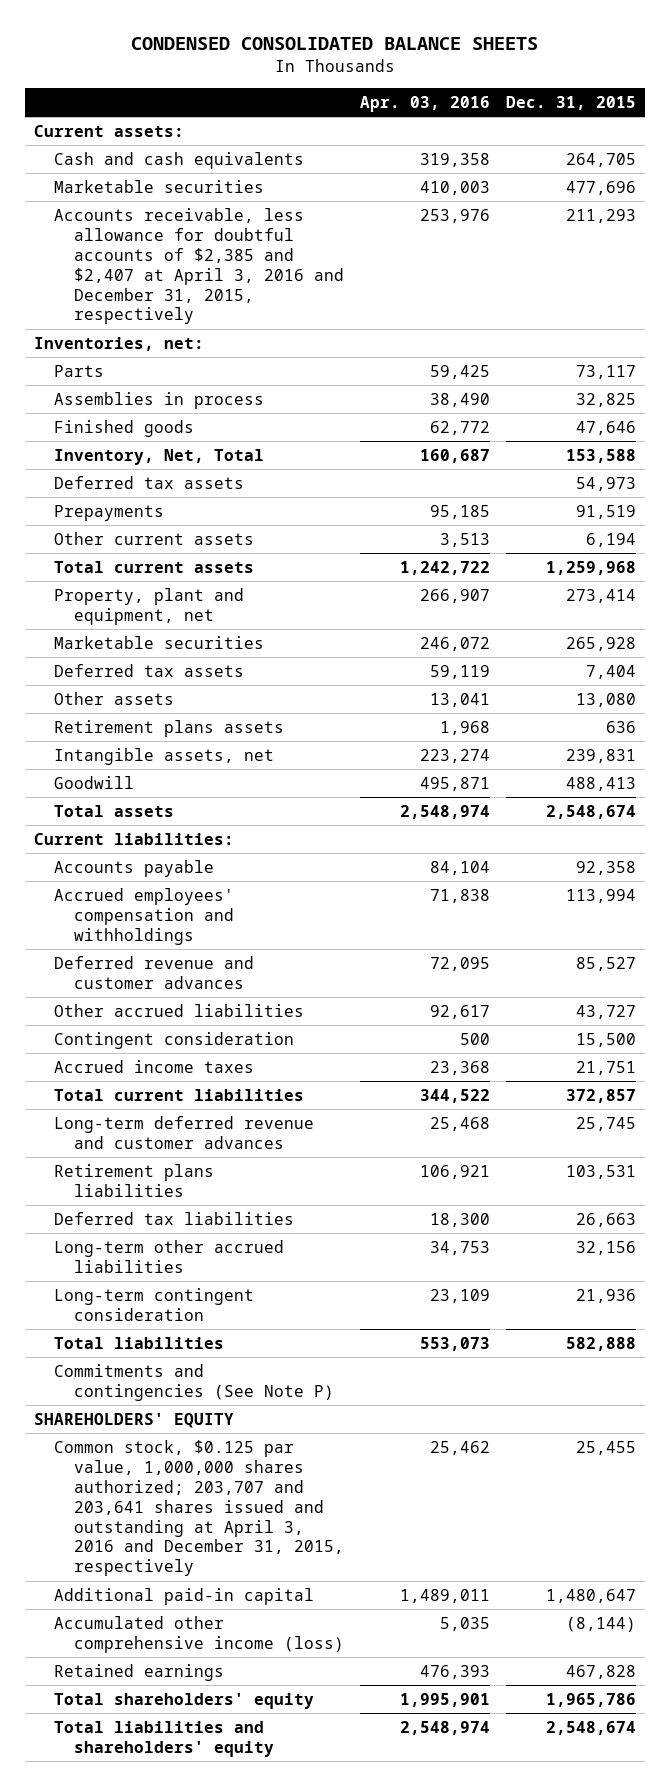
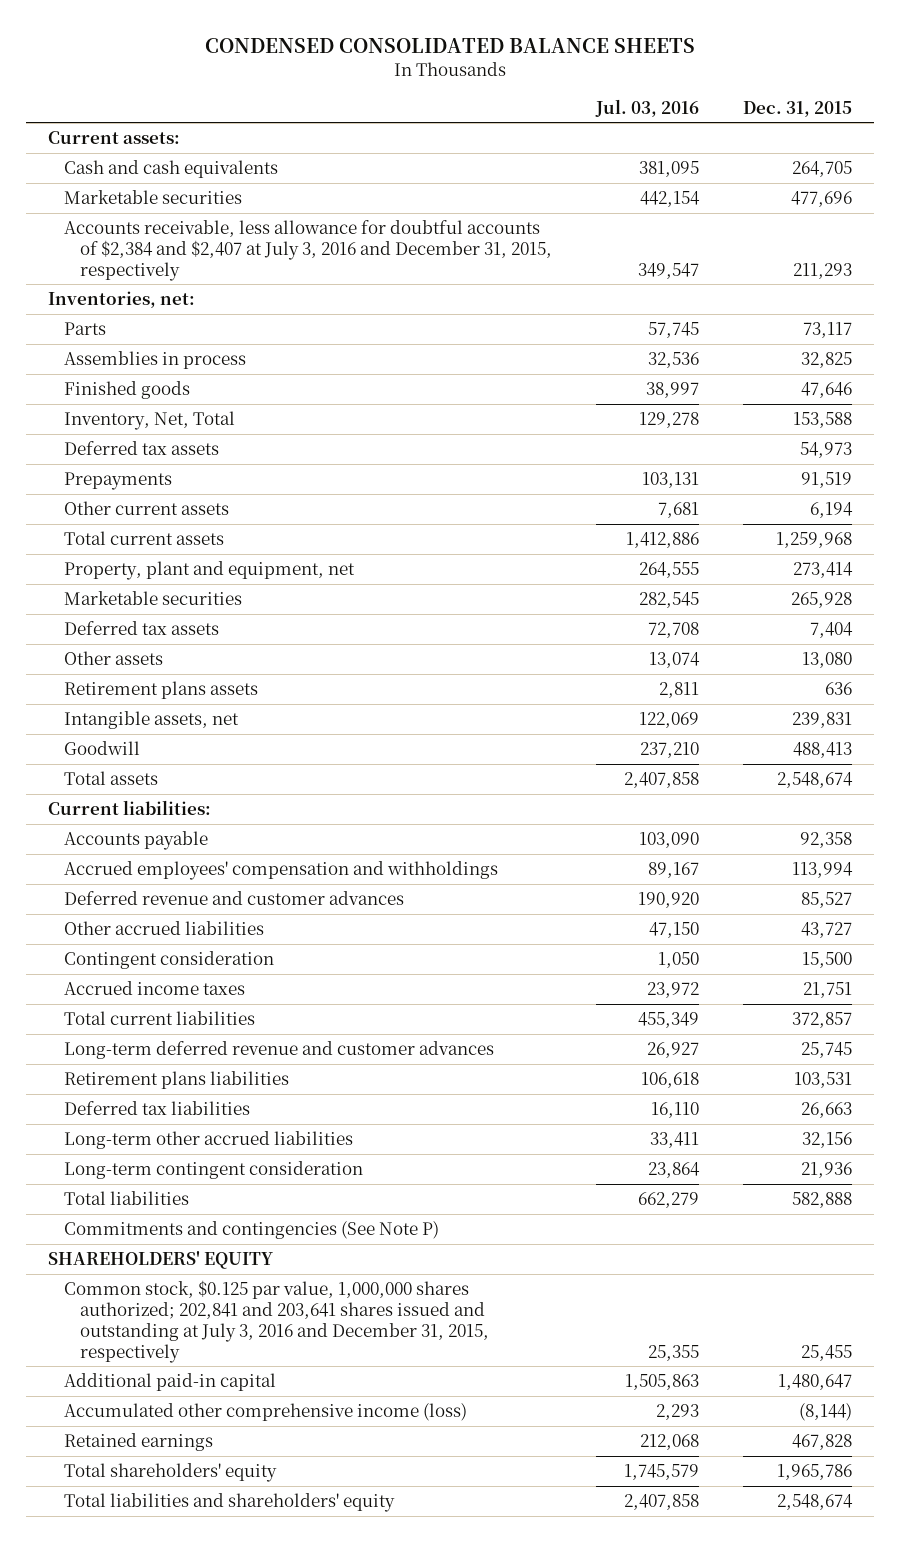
- | Apr. 03, 2016 | Dec. 31, 2015
+ | Jul. 03, 2016 | Dec. 31, 2015
- Accounts receivable, less allowance for doubtful accounts of $2,385 and $2,407 at April 3, 2016 and December 31, 2015, respectively | 253,976 | 211,293
+ Accounts receivable, less allowance for doubtful accounts of $2,384 and $2,407 at July 3, 2016 and December 31, 2015, respectively | 349,547 | 211,293
- Common stock, $0.125 par value, 1,000,000 shares authorized; 203,707 and 203,641 shares issued and outstanding at April 3, 2016 and December 31, 2015, respectively | 25,462 | 25,455
+ Common stock, $0.125 par value, 1,000,000 shares authorized; 202,841 and 203,641 shares issued and outstanding at July 3, 2016 and December 31, 2015, respectively | 25,355 | 25,455

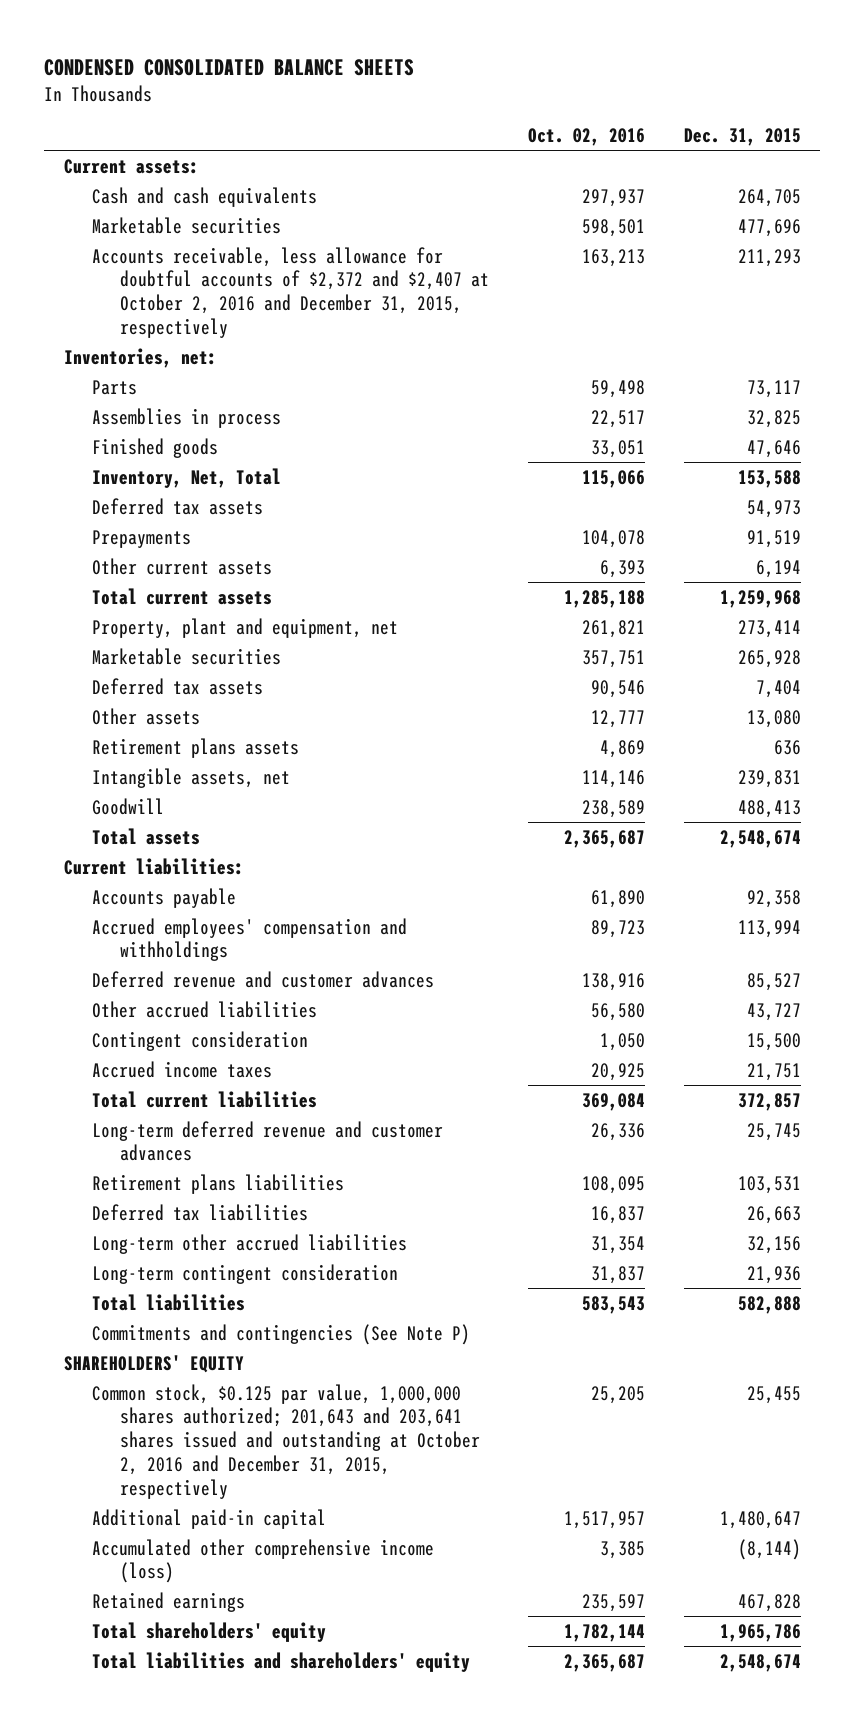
- | Jul. 03, 2016 | Dec. 31, 2015
+ | Oct. 02, 2016 | Dec. 31, 2015
- Accounts receivable, less allowance for doubtful accounts of $2,384 and $2,407 at July 3, 2016 and December 31, 2015, respectively | 349,547 | 211,293
+ Accounts receivable, less allowance for doubtful accounts of $2,372 and $2,407 at October 2, 2016 and December 31, 2015, respectively | 163,213 | 211,293
- Common stock, $0.125 par value, 1,000,000 shares authorized; 202,841 and 203,641 shares issued and outstanding at July 3, 2016 and December 31, 2015, respectively | 25,355 | 25,455
+ Common stock, $0.125 par value, 1,000,000 shares authorized; 201,643 and 203,641 shares issued and outstanding at October 2, 2016 and December 31, 2015, respectively | 25,205 | 25,455

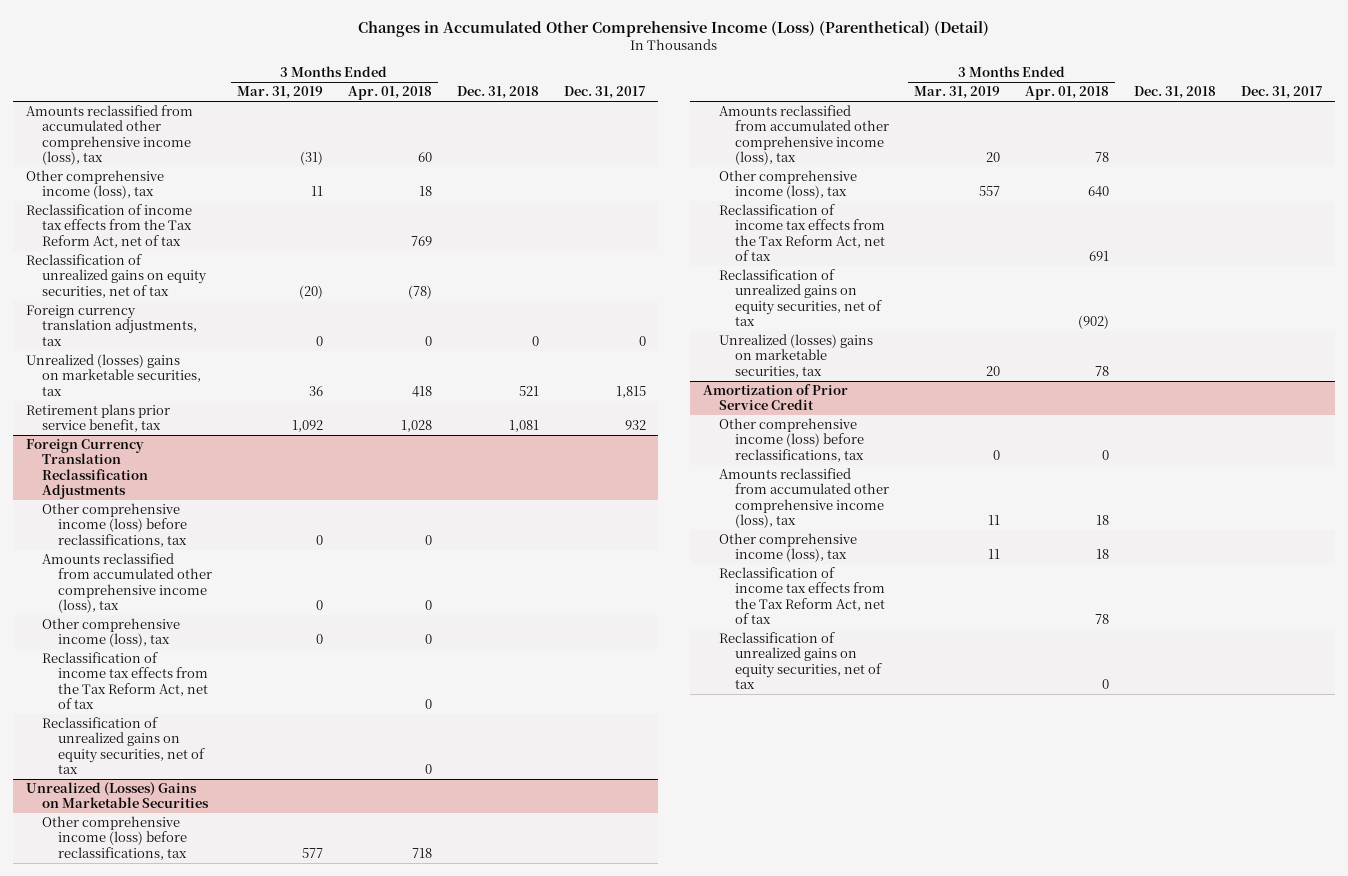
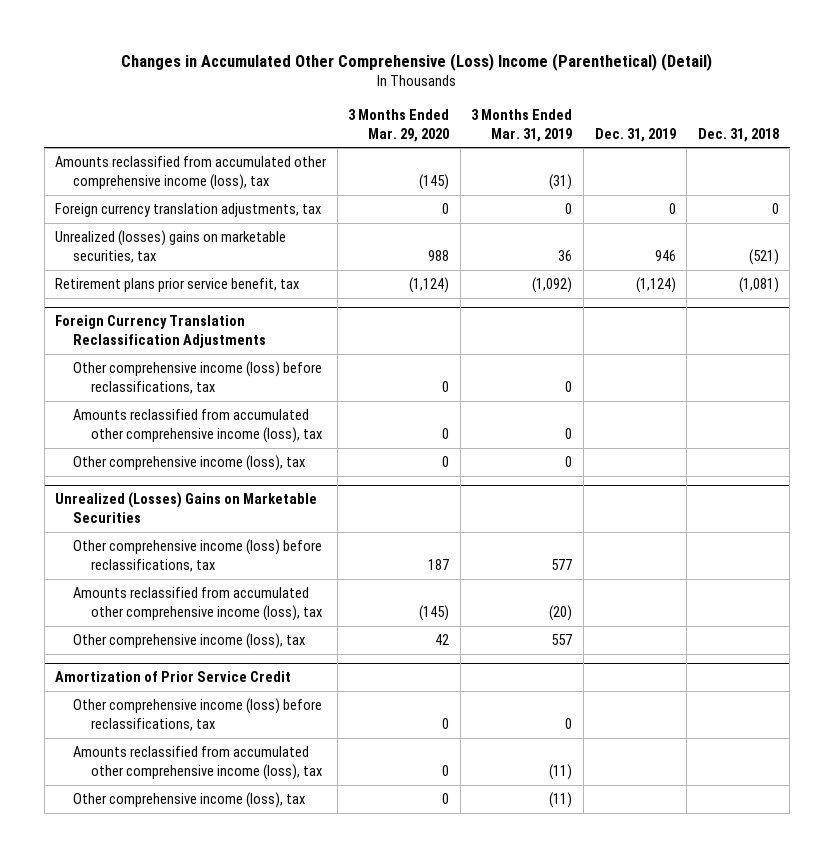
- Changes in Accumulated Other Comprehensive Income (Loss) (Parenthetical) (Detail)
+ Changes in Accumulated Other Comprehensive (Loss) Income (Parenthetical) (Detail)
- | 3 Months Ended Mar. 31, 2019 | 3 Months Ended Apr. 01, 2018 | Dec. 31, 2018 | Dec. 31, 2017
+ | 3 Months Ended Mar. 29, 2020 | 3 Months Ended Mar. 31, 2019 | Dec. 31, 2019 | Dec. 31, 2018
- Other comprehensive income (loss), tax | 11 | 18 | |
- Reclassification of income tax effects from the Tax Reform Act, net of tax | | 769 | |
- Reclassification of unrealized gains on equity securities, net of tax | (20) | (78) | |
- Unrealized (losses) gains on marketable securities, tax | 36 | 418 | 521 | 1,815
- Retirement plans prior service benefit, tax | 1,092 | 1,028 | 1,081 | 932
+ Unrealized (losses) gains on marketable securities, tax | 988 | 36 | 946 | (521)
+ Retirement plans prior service benefit, tax | (1,124) | (1,092) | (1,124) | (1,081)
@ Foreign Currency Translation Reclassification Adjustments
- Reclassification of income tax effects from the Tax Reform Act, net of tax | | 0 | |
- Reclassification of unrealized gains on equity securities, net of tax | | 0 | |
@ Unrealized (Losses) Gains on Marketable Securities
- Amounts reclassified from accumulated other comprehensive income (loss), tax | 20 | 78 | |
+ Amounts reclassified from accumulated other comprehensive income (loss), tax | (145) | (20) | |
- Reclassification of income tax effects from the Tax Reform Act, net of tax | | 691 | |
- Reclassification of unrealized gains on equity securities, net of tax | | (902) | |
- Unrealized (losses) gains on marketable securities, tax | 20 | 78 | |
@ Amortization of Prior Service Credit
- Amounts reclassified from accumulated other comprehensive income (loss), tax | 11 | 18 | |
- Other comprehensive income (loss), tax | 11 | 18 | |
- Reclassification of income tax effects from the Tax Reform Act, net of tax | | 78 | |
- Reclassification of unrealized gains on equity securities, net of tax | | 0 | |
+ Amounts reclassified from accumulated other comprehensive income (loss), tax | 0 | (11) | |
+ Other comprehensive income (loss), tax | 0 | (11) | |

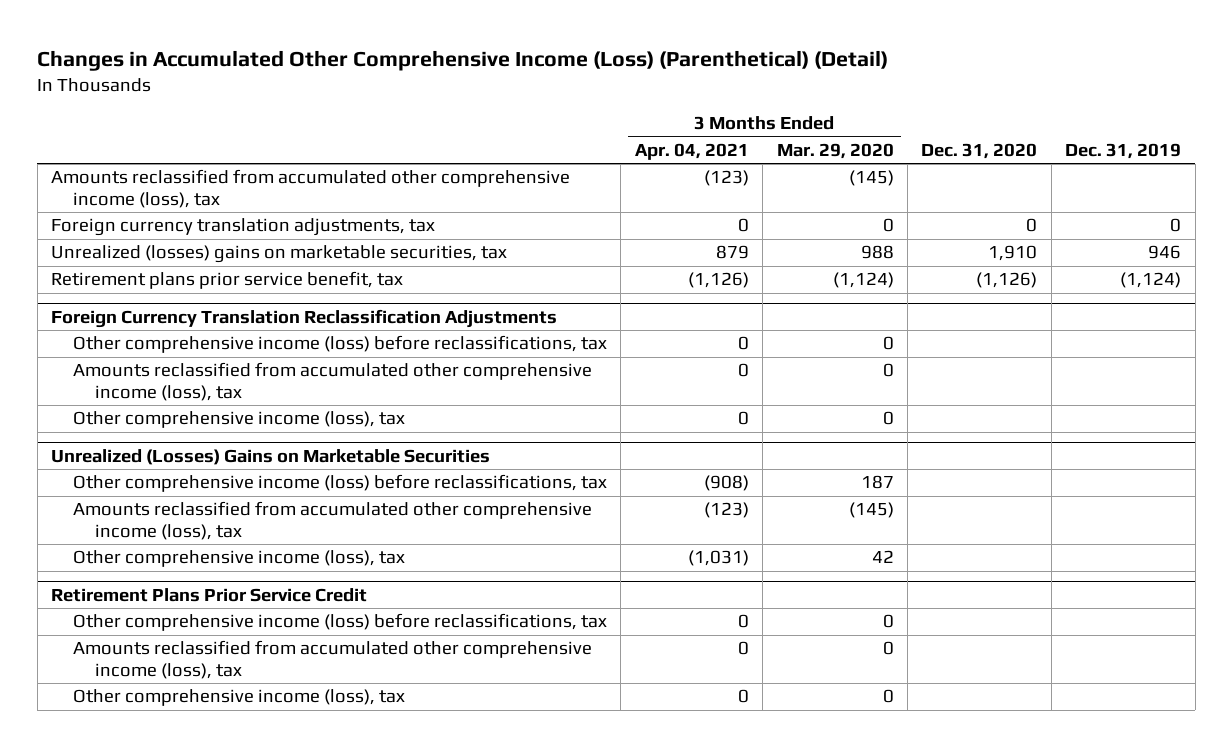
- Changes in Accumulated Other Comprehensive (Loss) Income (Parenthetical) (Detail)
+ Changes in Accumulated Other Comprehensive Income (Loss) (Parenthetical) (Detail)
- | 3 Months Ended Mar. 29, 2020 | 3 Months Ended Mar. 31, 2019 | Dec. 31, 2019 | Dec. 31, 2018
+ | 3 Months Ended Apr. 04, 2021 | 3 Months Ended Mar. 29, 2020 | Dec. 31, 2020 | Dec. 31, 2019
- Amortization of Prior Service Credit
+ Retirement Plans Prior Service Credit

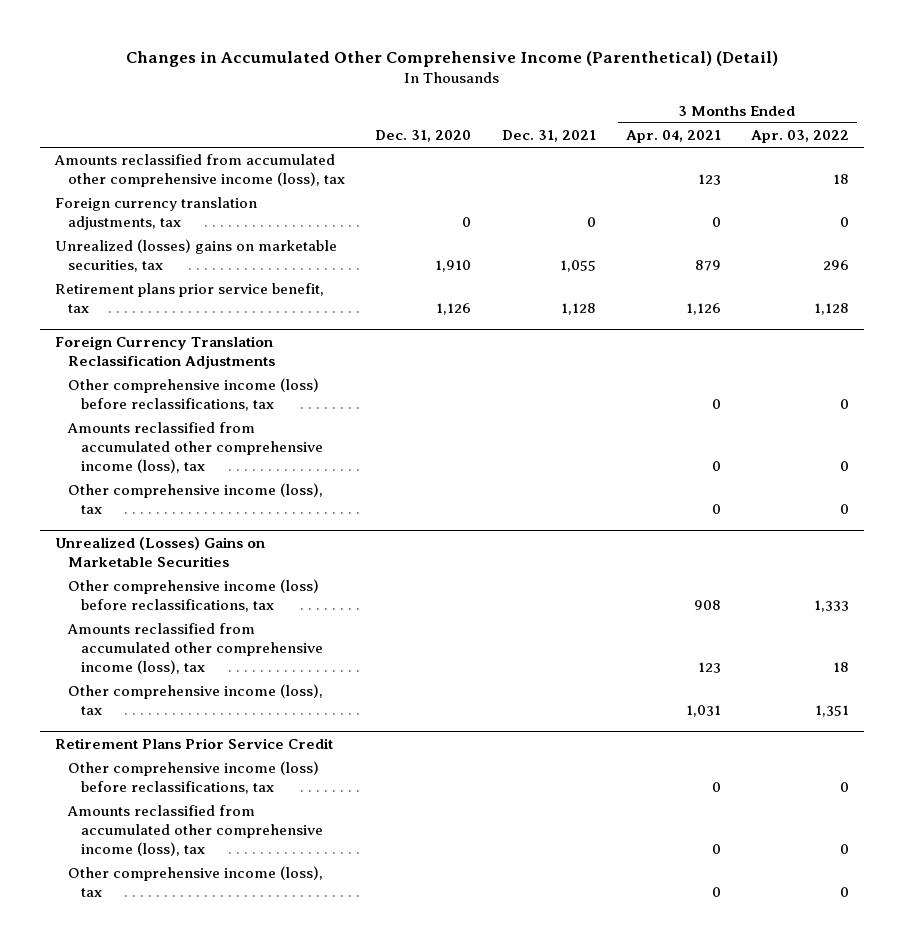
- Changes in Accumulated Other Comprehensive Income (Loss) (Parenthetical) (Detail)
+ Changes in Accumulated Other Comprehensive Income (Parenthetical) (Detail)
- | 3 Months Ended Apr. 04, 2021 | 3 Months Ended Mar. 29, 2020 | Dec. 31, 2020 | Dec. 31, 2019
+ | Dec. 31, 2020 | Dec. 31, 2021 | 3 Months Ended Apr. 04, 2021 | 3 Months Ended Apr. 03, 2022
- Amounts reclassified from accumulated other comprehensive income (loss), tax | (123) | (145) | |
+ Amounts reclassified from accumulated other comprehensive income (loss), tax | | | 123 | 18
- Retirement plans prior service benefit, tax | (1,126) | (1,124) | (1,126) | (1,124)
+ Retirement plans prior service benefit, tax | 1,126 | 1,128 | 1,126 | 1,128
@ Unrealized (Losses) Gains on Marketable Securities
- Other comprehensive income (loss) before reclassifications, tax | (908) | 187 | |
- Amounts reclassified from accumulated other comprehensive income (loss), tax | (123) | (145) | |
- Other comprehensive income (loss), tax | (1,031) | 42 | |
+ Other comprehensive income (loss) before reclassifications, tax | | | 908 | 1,333
+ Amounts reclassified from accumulated other comprehensive income (loss), tax | | | 123 | 18
+ Other comprehensive income (loss), tax | | | 1,031 | 1,351

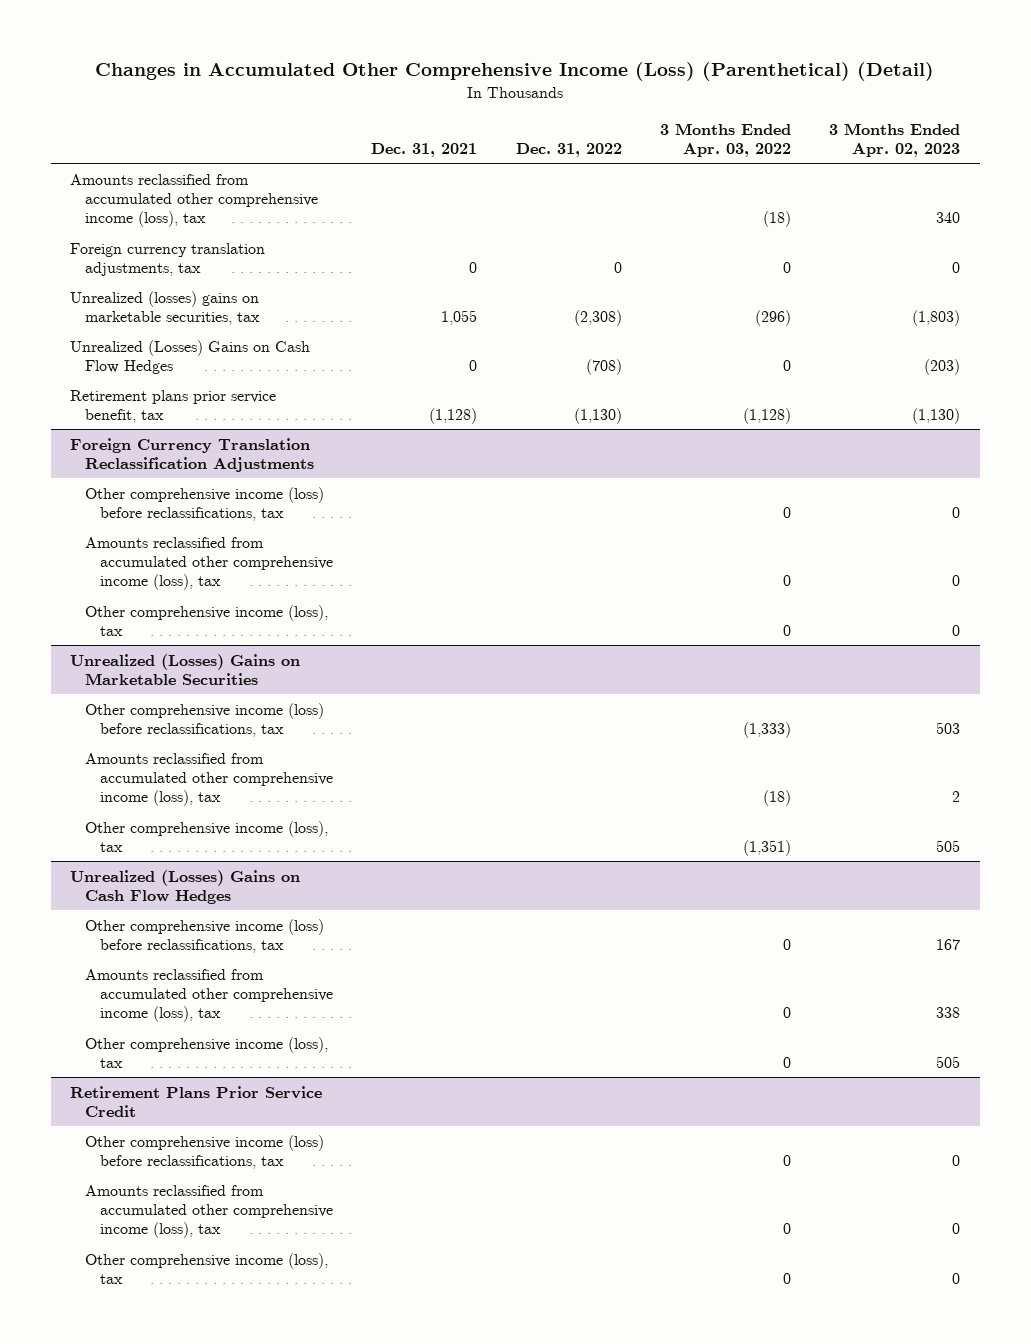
- Changes in Accumulated Other Comprehensive Income (Parenthetical) (Detail)
+ Changes in Accumulated Other Comprehensive Income (Loss) (Parenthetical) (Detail)
- | Dec. 31, 2020 | Dec. 31, 2021 | 3 Months Ended Apr. 04, 2021 | 3 Months Ended Apr. 03, 2022
+ | Dec. 31, 2021 | Dec. 31, 2022 | 3 Months Ended Apr. 03, 2022 | 3 Months Ended Apr. 02, 2023
- Amounts reclassified from accumulated other comprehensive income (loss), tax | | | 123 | 18
+ Amounts reclassified from accumulated other comprehensive income (loss), tax | | | (18) | 340
- Unrealized (losses) gains on marketable securities, tax | 1,910 | 1,055 | 879 | 296
- Retirement plans prior service benefit, tax | 1,126 | 1,128 | 1,126 | 1,128
+ Unrealized (losses) gains on marketable securities, tax | 1,055 | (2,308) | (296) | (1,803)
+ Unrealized (Losses) Gains on Cash Flow Hedges | 0 | (708) | 0 | (203)
+ Retirement plans prior service benefit, tax | (1,128) | (1,130) | (1,128) | (1,130)
@ Unrealized (Losses) Gains on Marketable Securities
- Other comprehensive income (loss) before reclassifications, tax | | | 908 | 1,333
- Amounts reclassified from accumulated other comprehensive income (loss), tax | | | 123 | 18
- Other comprehensive income (loss), tax | | | 1,031 | 1,351
+ Other comprehensive income (loss) before reclassifications, tax | | | (1,333) | 503
+ Amounts reclassified from accumulated other comprehensive income (loss), tax | | | (18) | 2
+ Other comprehensive income (loss), tax | | | (1,351) | 505
+ Unrealized (Losses) Gains on Cash Flow Hedges
+ Other comprehensive income (loss) before reclassifications, tax | | | 0 | 167
+ Amounts reclassified from accumulated other comprehensive income (loss), tax | | | 0 | 338
+ Other comprehensive income (loss), tax | | | 0 | 505

